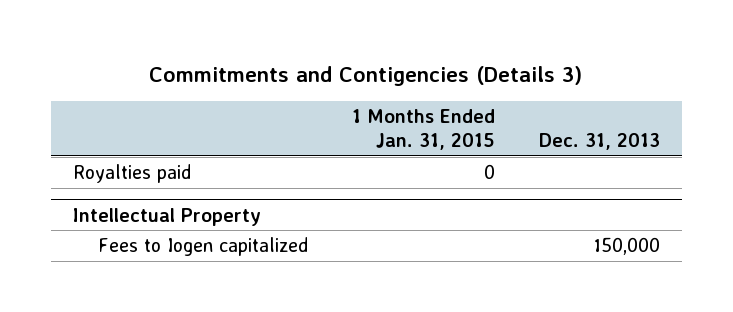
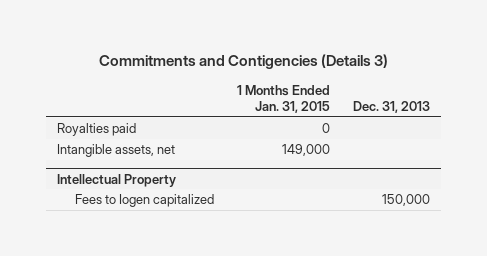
+ Intangible assets, net | 149,000 |

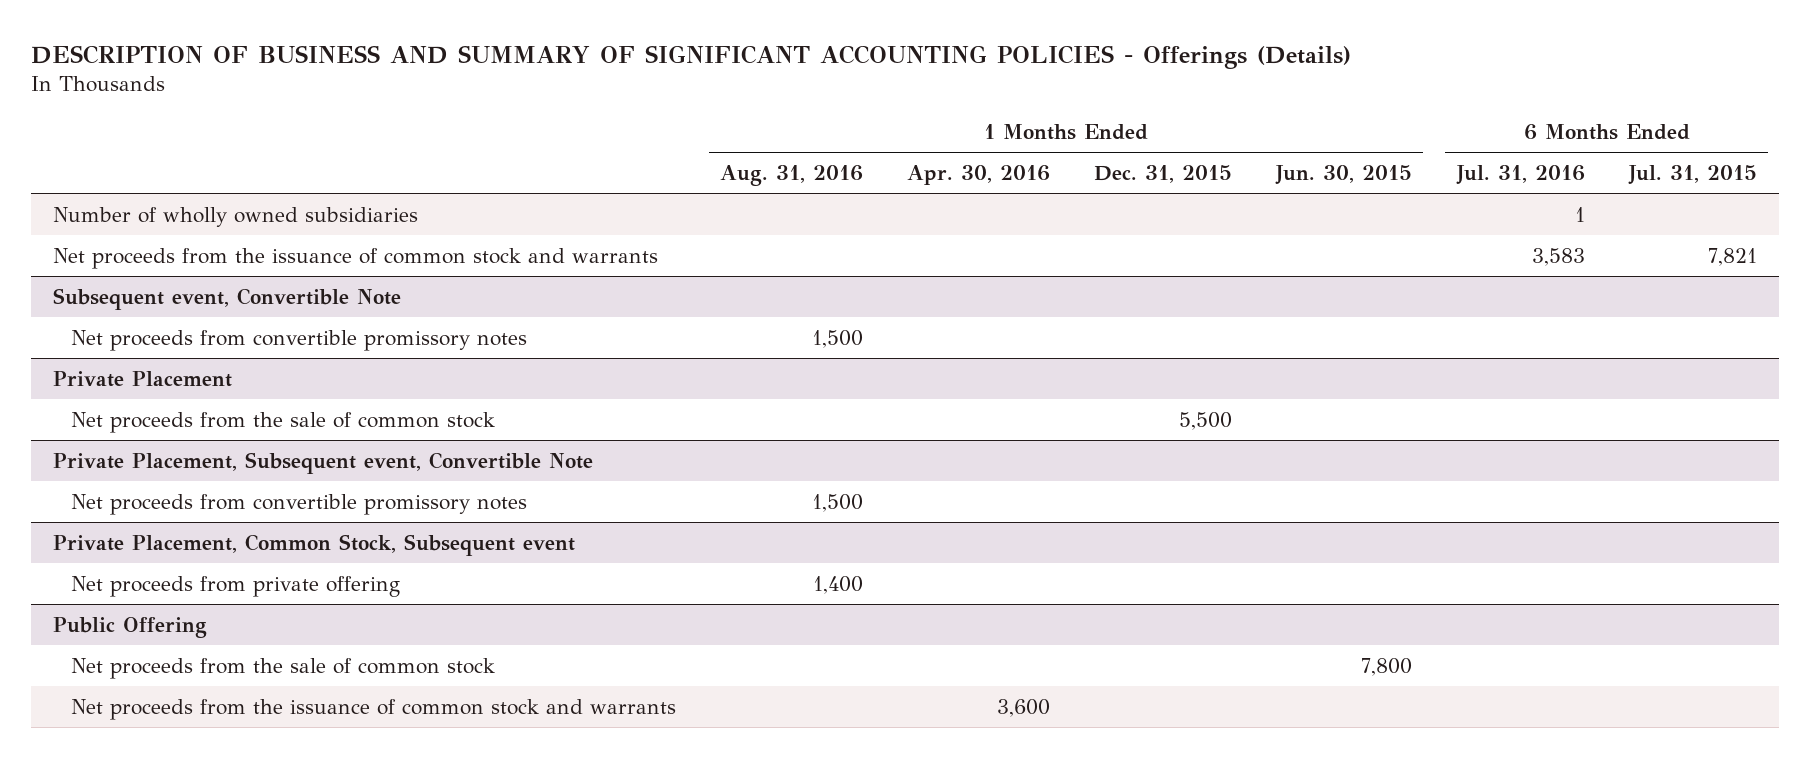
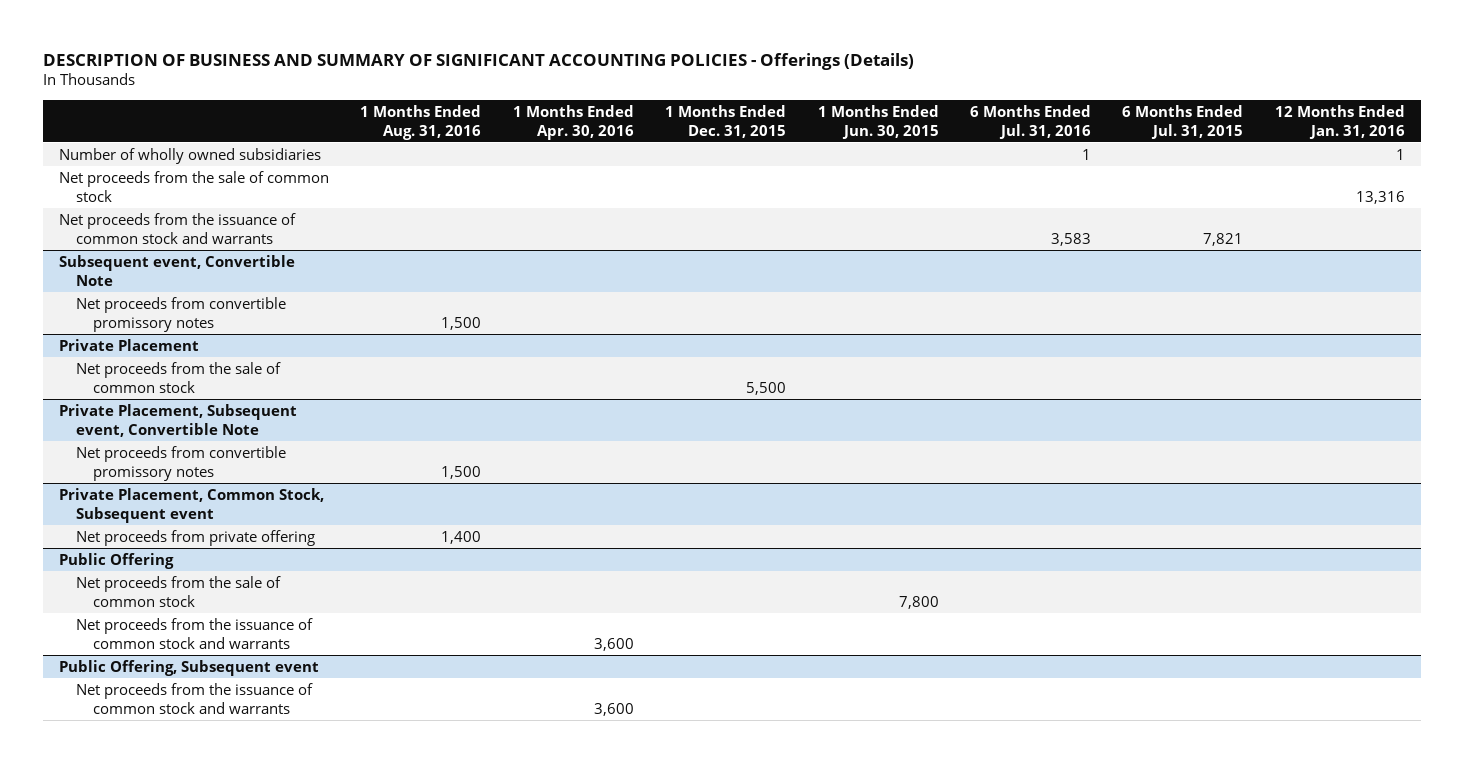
- | 1 Months Ended Aug. 31, 2016 | 1 Months Ended Apr. 30, 2016 | 1 Months Ended Dec. 31, 2015 | 1 Months Ended Jun. 30, 2015 | 6 Months Ended Jul. 31, 2016 | 6 Months Ended Jul. 31, 2015
+ | 1 Months Ended Aug. 31, 2016 | 1 Months Ended Apr. 30, 2016 | 1 Months Ended Dec. 31, 2015 | 1 Months Ended Jun. 30, 2015 | 6 Months Ended Jul. 31, 2016 | 6 Months Ended Jul. 31, 2015 | 12 Months Ended Jan. 31, 2016
+ Net proceeds from the sale of common stock | | | | | | | 13,316
+ Public Offering, Subsequent event
+ Net proceeds from the issuance of common stock and warrants | | 3,600 | | | | |

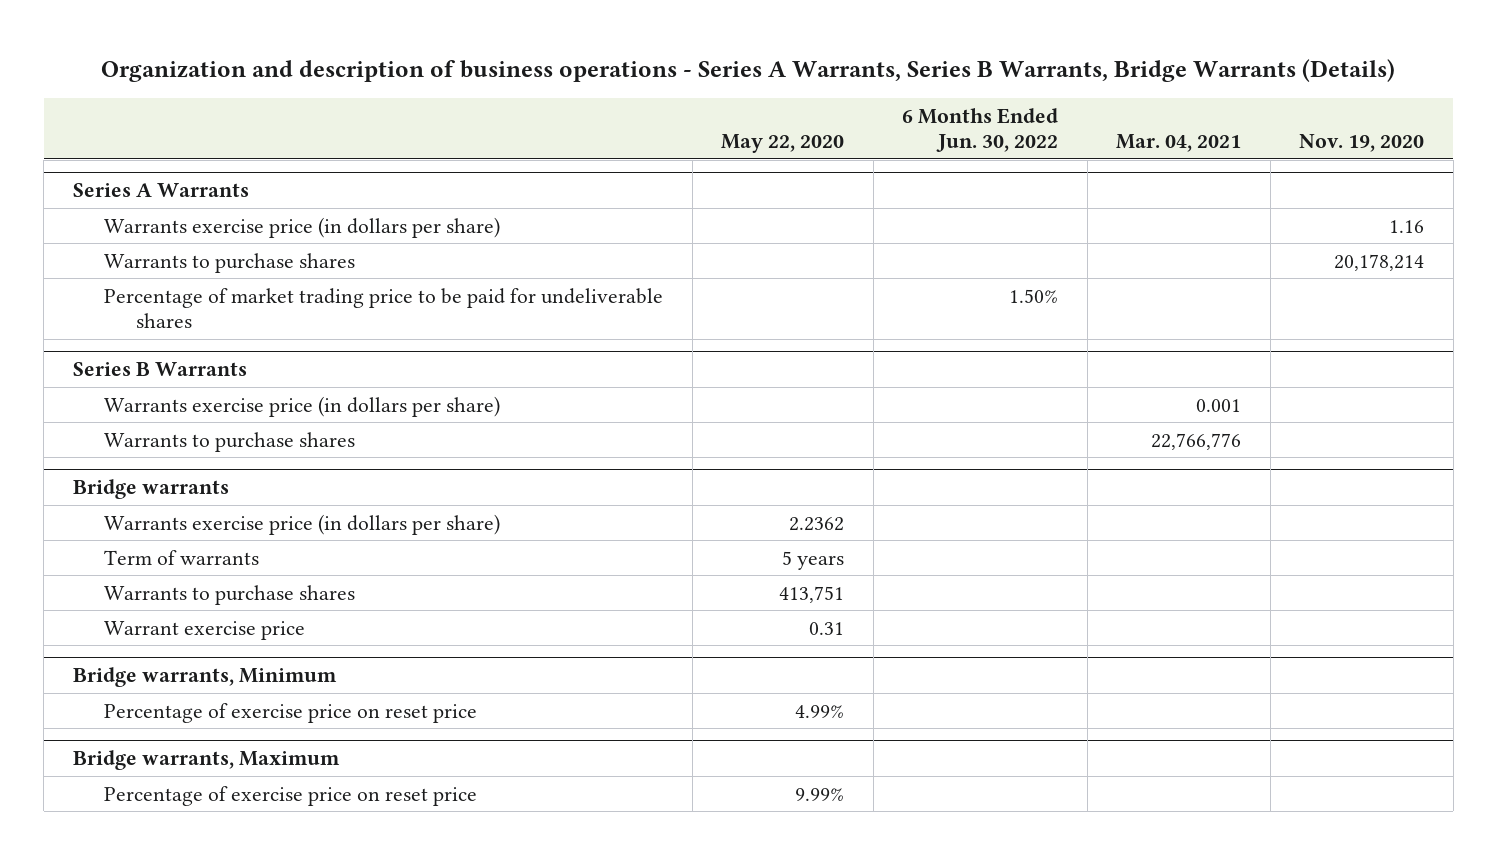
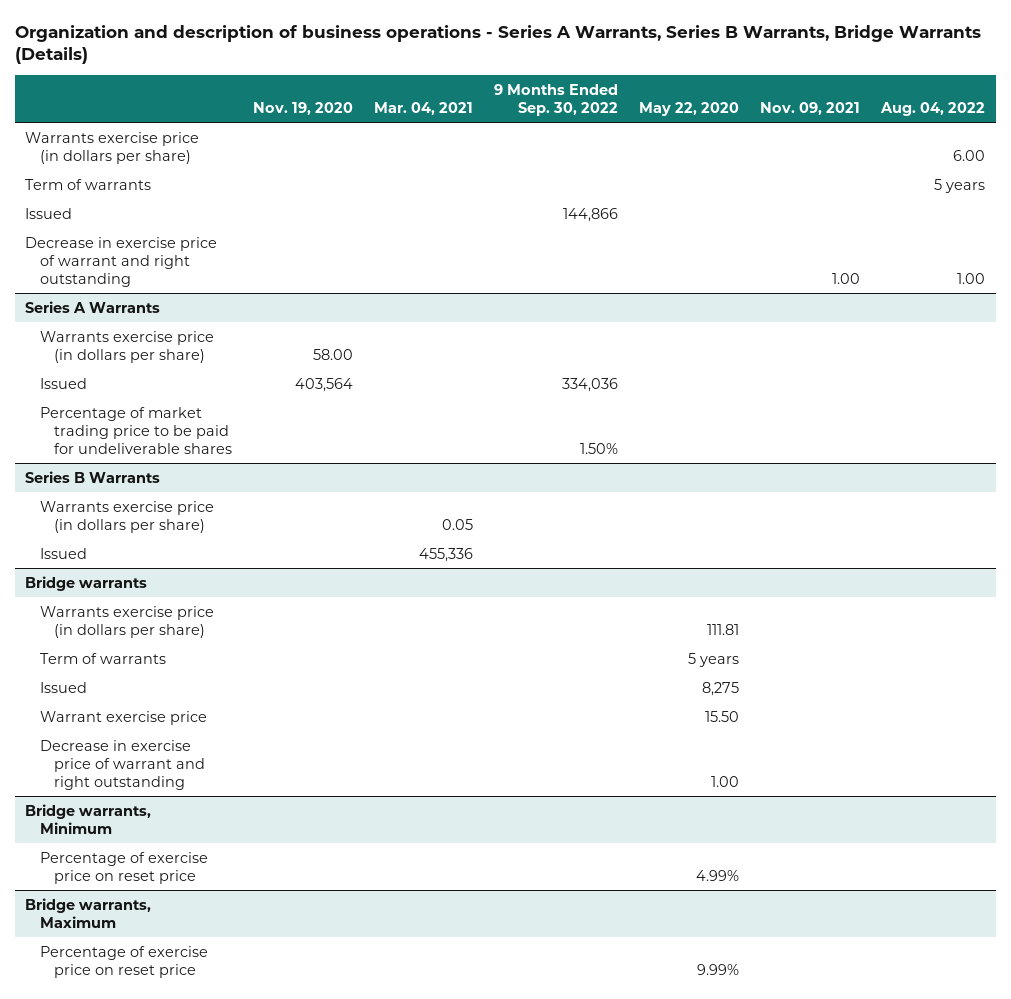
- | May 22, 2020 | 6 Months Ended Jun. 30, 2022 | Mar. 04, 2021 | Nov. 19, 2020
+ | Nov. 19, 2020 | Mar. 04, 2021 | 9 Months Ended Sep. 30, 2022 | May 22, 2020 | Nov. 09, 2021 | Aug. 04, 2022
+ Warrants exercise price (in dollars per share) | | | | | | 6.00
+ Term of warrants | | | | | | 5 years
+ Issued | | | 144,866 | | |
+ Decrease in exercise price of warrant and right outstanding | | | | | 1.00 | 1.00
@ Series A Warrants
- Warrants exercise price (in dollars per share) | | | | 1.16
- Warrants to purchase shares | | | | 20,178,214
+ Warrants exercise price (in dollars per share) | 58.00 | | | | |
+ Issued | 403,564 | | 334,036 | | |
@ Series B Warrants
- Warrants exercise price (in dollars per share) | | | 0.001 |
- Warrants to purchase shares | | | 22,766,776 |
+ Warrants exercise price (in dollars per share) | | 0.05 | | | |
+ Issued | | 455,336 | | | |
@ Bridge warrants
- Warrants exercise price (in dollars per share) | 2.2362 | | |
+ Warrants exercise price (in dollars per share) | | | | 111.81 | |
- Warrants to purchase shares | 413,751 | | |
- Warrant exercise price | 0.31 | | |
+ Issued | | | | 8,275 | |
+ Warrant exercise price | | | | 15.50 | |
+ Decrease in exercise price of warrant and right outstanding | | | | 1.00 | |

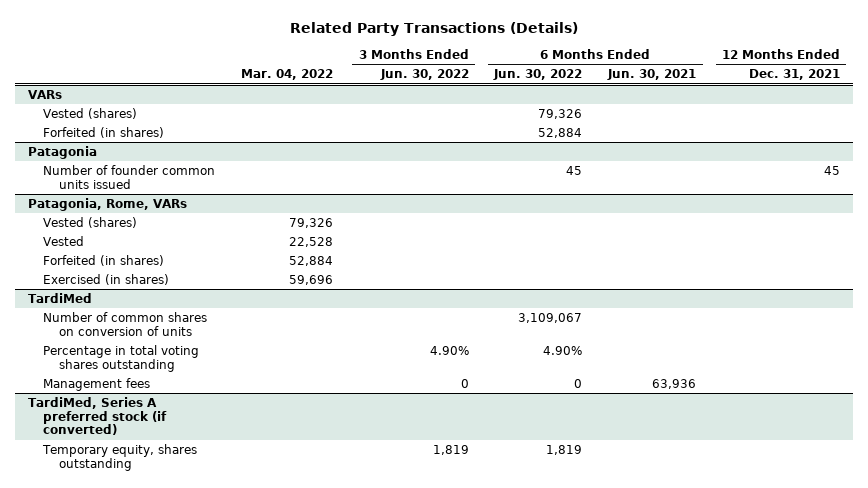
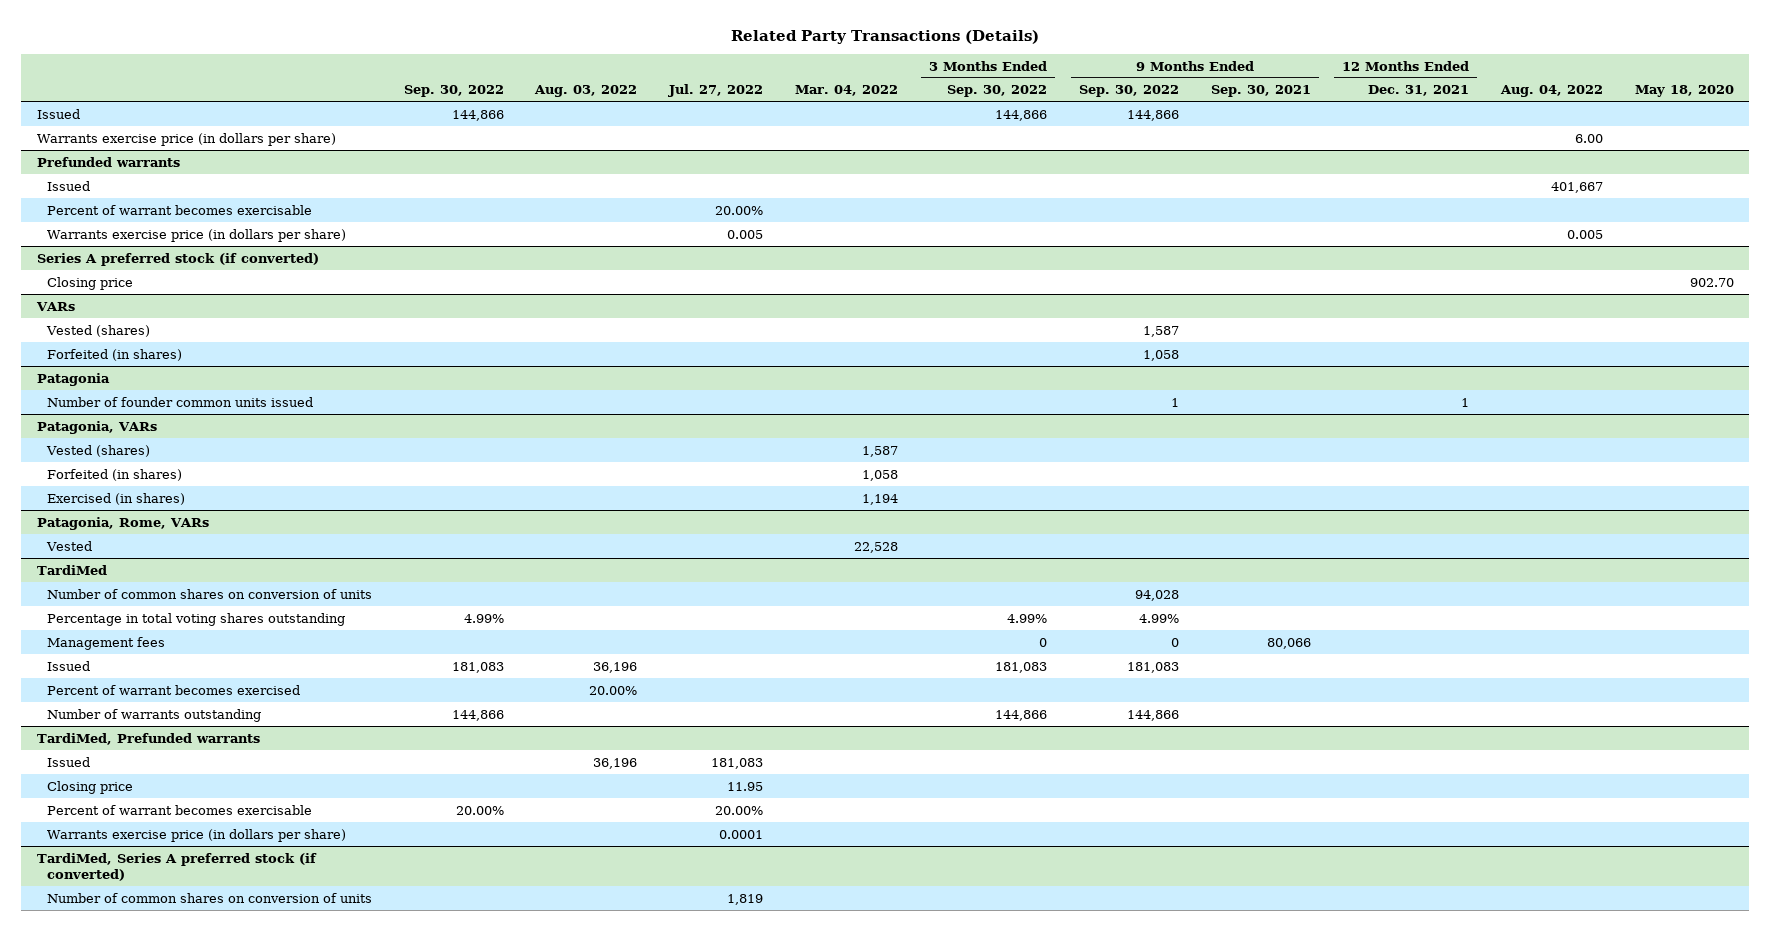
- | Mar. 04, 2022 | 3 Months Ended Jun. 30, 2022 | 6 Months Ended Jun. 30, 2022 | 6 Months Ended Jun. 30, 2021 | 12 Months Ended Dec. 31, 2021
+ | Sep. 30, 2022 | Aug. 03, 2022 | Jul. 27, 2022 | Mar. 04, 2022 | 3 Months Ended Sep. 30, 2022 | 9 Months Ended Sep. 30, 2022 | 9 Months Ended Sep. 30, 2021 | 12 Months Ended Dec. 31, 2021 | Aug. 04, 2022 | May 18, 2020
+ Issued | 144,866 | | | | 144,866 | 144,866 | | | |
+ Warrants exercise price (in dollars per share) | | | | | | | | | 6.00 |
+ Prefunded warrants
+ Issued | | | | | | | | | 401,667 |
+ Percent of warrant becomes exercisable | | | 20.00% | | | | | | |
+ Warrants exercise price (in dollars per share) | | | 0.005 | | | | | | 0.005 |
+ Series A preferred stock (if converted)
+ Closing price | | | | | | | | | | 902.70
@ Patagonia
- Number of founder common units issued | | | 45 | | 45
+ Number of founder common units issued | | | | | | 1 | | 1 | |
+ Patagonia, VARs
+ Vested (shares) | | | | 1,587 | | | | | |
+ Forfeited (in shares) | | | | 1,058 | | | | | |
+ Exercised (in shares) | | | | 1,194 | | | | | |
@ Patagonia, Rome, VARs
- Vested (shares) | 79,326 | | | |
- Forfeited (in shares) | 52,884 | | | |
- Exercised (in shares) | 59,696 | | | |
@ TardiMed
+ Issued | 181,083 | 36,196 | | | 181,083 | 181,083 | | | |
+ Percent of warrant becomes exercised | | 20.00% | | | | | | | |
+ Number of warrants outstanding | 144,866 | | | | 144,866 | 144,866 | | | |
+ TardiMed, Prefunded warrants
+ Issued | | 36,196 | 181,083 | | | | | | |
+ Closing price | | | 11.95 | | | | | | |
+ Percent of warrant becomes exercisable | 20.00% | | 20.00% | | | | | | |
+ Warrants exercise price (in dollars per share) | | | 0.0001 | | | | | | |
@ TardiMed, Series A preferred stock (if converted)
- Temporary equity, shares outstanding | | 1,819 | 1,819 | |
+ Number of common shares on conversion of units | | | 1,819 | | | | | | |

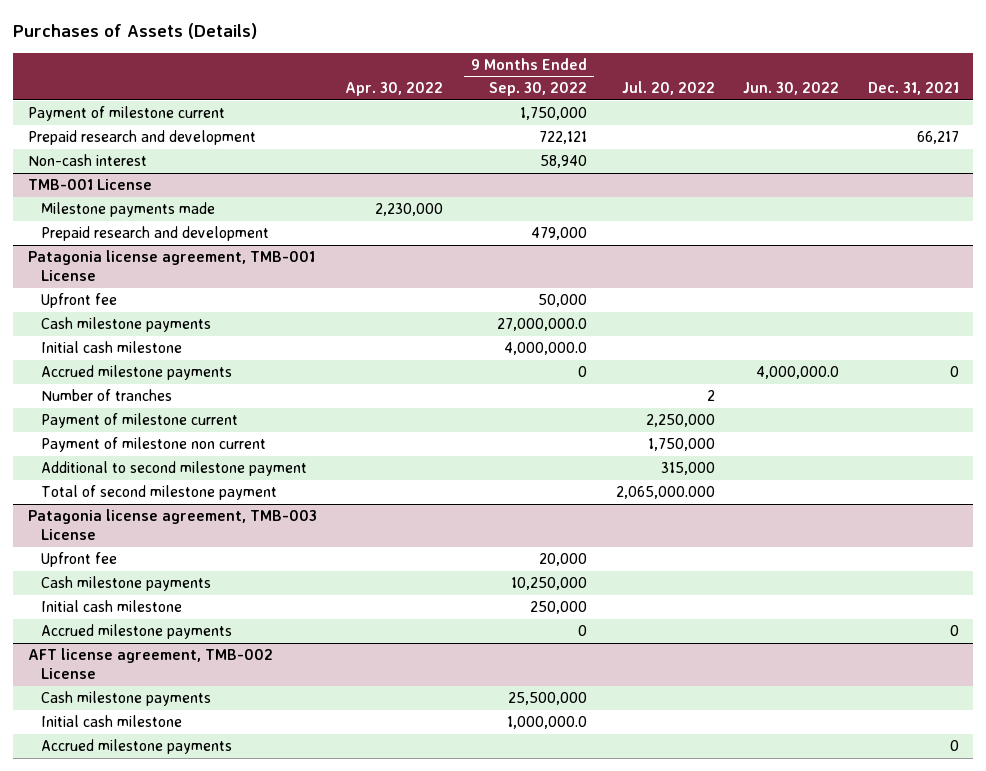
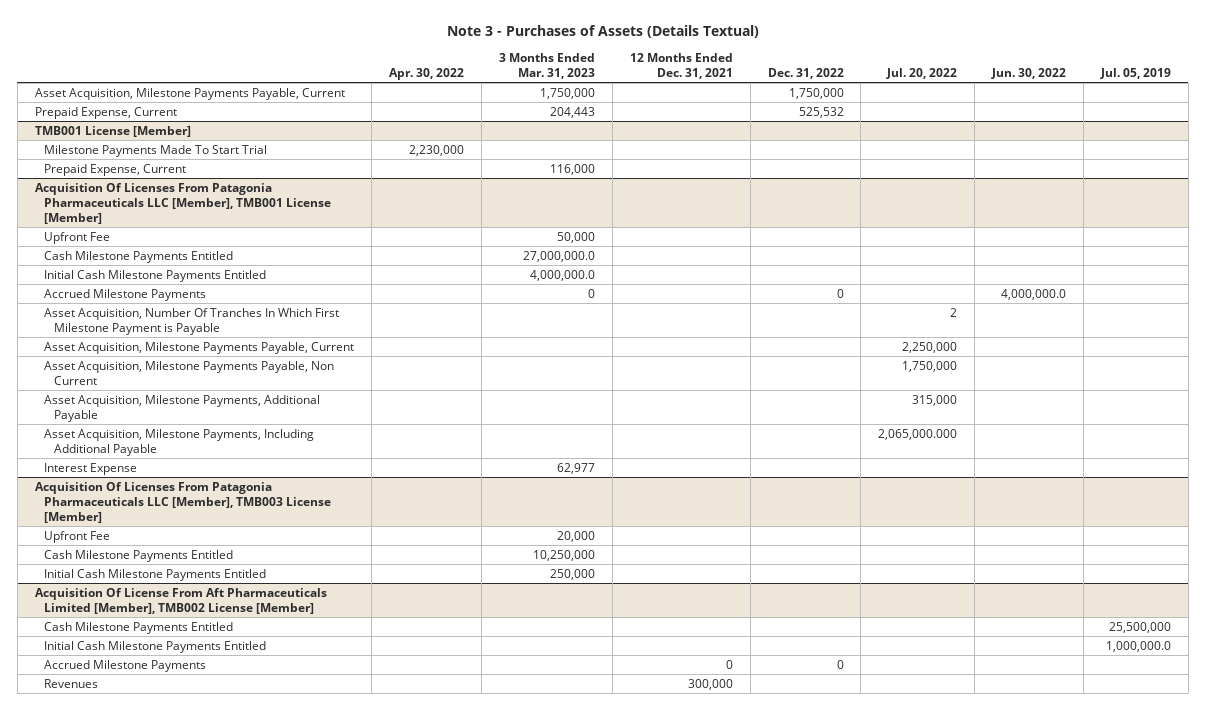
- Purchases of Assets (Details)
+ Note 3 - Purchases of Assets (Details Textual)
- | Apr. 30, 2022 | 9 Months Ended Sep. 30, 2022 | Jul. 20, 2022 | Jun. 30, 2022 | Dec. 31, 2021
+ | Apr. 30, 2022 | 3 Months Ended Mar. 31, 2023 | 12 Months Ended Dec. 31, 2021 | Dec. 31, 2022 | Jul. 20, 2022 | Jun. 30, 2022 | Jul. 05, 2019
- Payment of milestone current | | 1,750,000 | | |
- Prepaid research and development | | 722,121 | | | 66,217
- Non-cash interest | | 58,940 | | |
- TMB-001 License
- Milestone payments made | 2,230,000 | | | |
- Prepaid research and development | | 479,000 | | |
- Patagonia license agreement, TMB-001 License
- Upfront fee | | 50,000 | | |
- Cash milestone payments | | 27,000,000.0 | | |
- Initial cash milestone | | 4,000,000.0 | | |
- Accrued milestone payments | | 0 | | 4,000,000.0 | 0
- Number of tranches | | | 2 | |
- Payment of milestone current | | | 2,250,000 | |
- Payment of milestone non current | | | 1,750,000 | |
- Additional to second milestone payment | | | 315,000 | |
- Total of second milestone payment | | | 2,065,000.000 | |
- Patagonia license agreement, TMB-003 License
- Upfront fee | | 20,000 | | |
- Cash milestone payments | | 10,250,000 | | |
- Initial cash milestone | | 250,000 | | |
- Accrued milestone payments | | 0 | | | 0
- AFT license agreement, TMB-002 License
- Cash milestone payments | | 25,500,000 | | |
- Initial cash milestone | | 1,000,000.0 | | |
- Accrued milestone payments | | | | | 0
+ Asset Acquisition, Milestone Payments Payable, Current | | 1,750,000 | | 1,750,000 | | |
+ Prepaid Expense, Current | | 204,443 | | 525,532 | | |
+ TMB001 License [Member]
+ Milestone Payments Made To Start Trial | 2,230,000 | | | | | |
+ Prepaid Expense, Current | | 116,000 | | | | |
+ Acquisition Of Licenses From Patagonia Pharmaceuticals LLC [Member], TMB001 License [Member]
+ Upfront Fee | | 50,000 | | | | |
+ Cash Milestone Payments Entitled | | 27,000,000.0 | | | | |
+ Initial Cash Milestone Payments Entitled | | 4,000,000.0 | | | | |
+ Accrued Milestone Payments | | 0 | | 0 | | 4,000,000.0 |
+ Asset Acquisition, Number Of Tranches In Which First Milestone Payment is Payable | | | | | 2 | |
+ Asset Acquisition, Milestone Payments Payable, Current | | | | | 2,250,000 | |
+ Asset Acquisition, Milestone Payments Payable, Non Current | | | | | 1,750,000 | |
+ Asset Acquisition, Milestone Payments, Additional Payable | | | | | 315,000 | |
+ Asset Acquisition, Milestone Payments, Including Additional Payable | | | | | 2,065,000.000 | |
+ Interest Expense | | 62,977 | | | | |
+ Acquisition Of Licenses From Patagonia Pharmaceuticals LLC [Member], TMB003 License [Member]
+ Upfront Fee | | 20,000 | | | | |
+ Cash Milestone Payments Entitled | | 10,250,000 | | | | |
+ Initial Cash Milestone Payments Entitled | | 250,000 | | | | |
+ Acquisition Of License From Aft Pharmaceuticals Limited [Member], TMB002 License [Member]
+ Cash Milestone Payments Entitled | | | | | | | 25,500,000
+ Initial Cash Milestone Payments Entitled | | | | | | | 1,000,000.0
+ Accrued Milestone Payments | | | 0 | 0 | | |
+ Revenues | | | 300,000 | | | |

